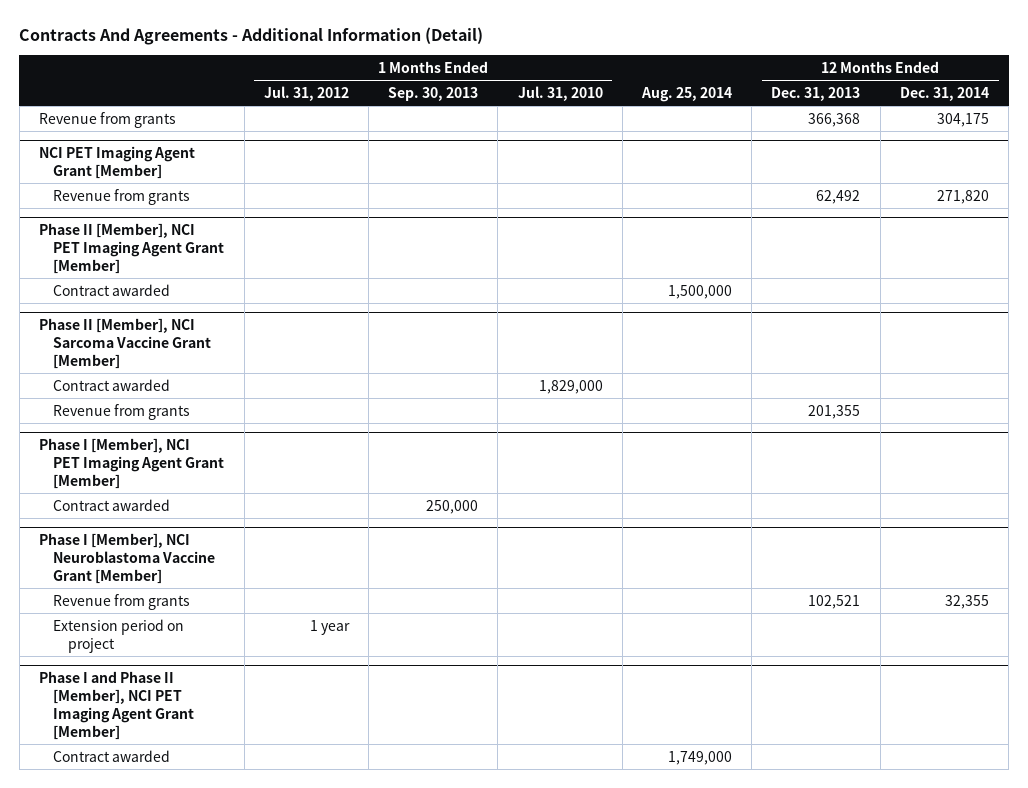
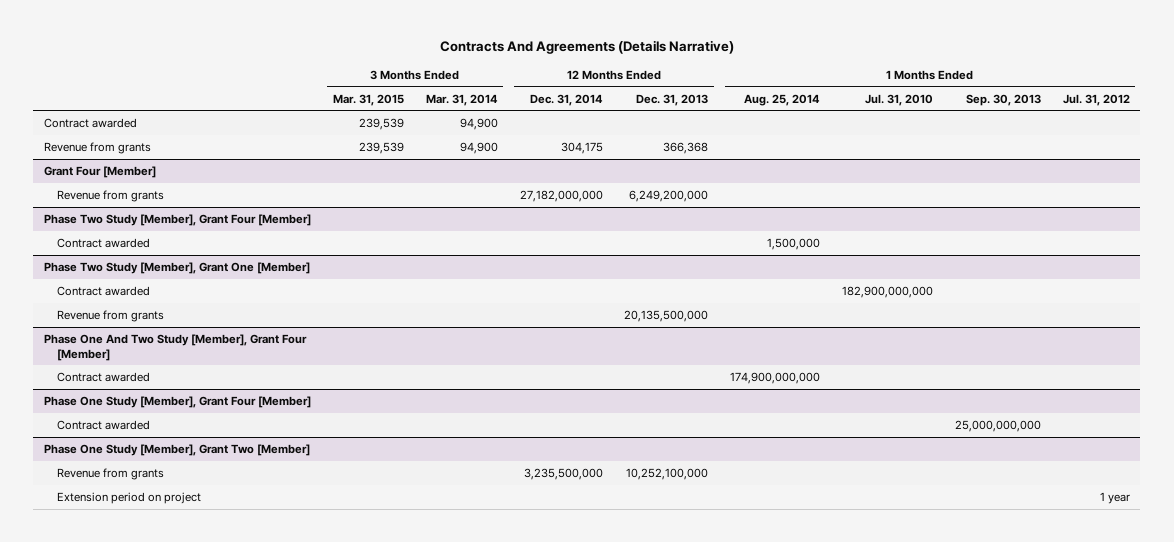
- Contracts And Agreements - Additional Information (Detail)
+ Contracts And Agreements (Details Narrative)
- | 1 Months Ended Jul. 31, 2012 | 1 Months Ended Sep. 30, 2013 | 1 Months Ended Jul. 31, 2010 | Aug. 25, 2014 | 12 Months Ended Dec. 31, 2013 | 12 Months Ended Dec. 31, 2014
+ | 3 Months Ended Mar. 31, 2015 | 3 Months Ended Mar. 31, 2014 | 12 Months Ended Dec. 31, 2014 | 12 Months Ended Dec. 31, 2013 | 1 Months Ended Aug. 25, 2014 | 1 Months Ended Jul. 31, 2010 | 1 Months Ended Sep. 30, 2013 | 1 Months Ended Jul. 31, 2012
+ Contract awarded | 239,539 | 94,900 | | | | | |
- NCI PET Imaging Agent Grant [Member]
- Revenue from grants | | | | | 62,492 | 271,820
- Phase II [Member], NCI PET Imaging Agent Grant [Member]
- Contract awarded | | | | 1,500,000 | |
- Phase II [Member], NCI Sarcoma Vaccine Grant [Member]
- Contract awarded | | | 1,829,000 | | |
- Revenue from grants | | | | | 201,355 |
- Phase I [Member], NCI PET Imaging Agent Grant [Member]
- Contract awarded | | 250,000 | | | |
- Phase I [Member], NCI Neuroblastoma Vaccine Grant [Member]
- Revenue from grants | | | | | 102,521 | 32,355
+ Grant Four [Member]
+ Revenue from grants | | | 27,182,000,000 | 6,249,200,000 | | | |
+ Phase Two Study [Member], Grant Four [Member]
+ Contract awarded | | | | | 1,500,000 | | |
+ Phase Two Study [Member], Grant One [Member]
+ Contract awarded | | | | | | 182,900,000,000 | |
+ Revenue from grants | | | | 20,135,500,000 | | | |
+ Phase One And Two Study [Member], Grant Four [Member]
+ Contract awarded | | | | | 174,900,000,000 | | |
+ Phase One Study [Member], Grant Four [Member]
+ Contract awarded | | | | | | | 25,000,000,000 |
+ Phase One Study [Member], Grant Two [Member]
+ Revenue from grants | | | 3,235,500,000 | 10,252,100,000 | | | |
- Phase I and Phase II [Member], NCI PET Imaging Agent Grant [Member]
- Contract awarded | | | | 1,749,000 | |

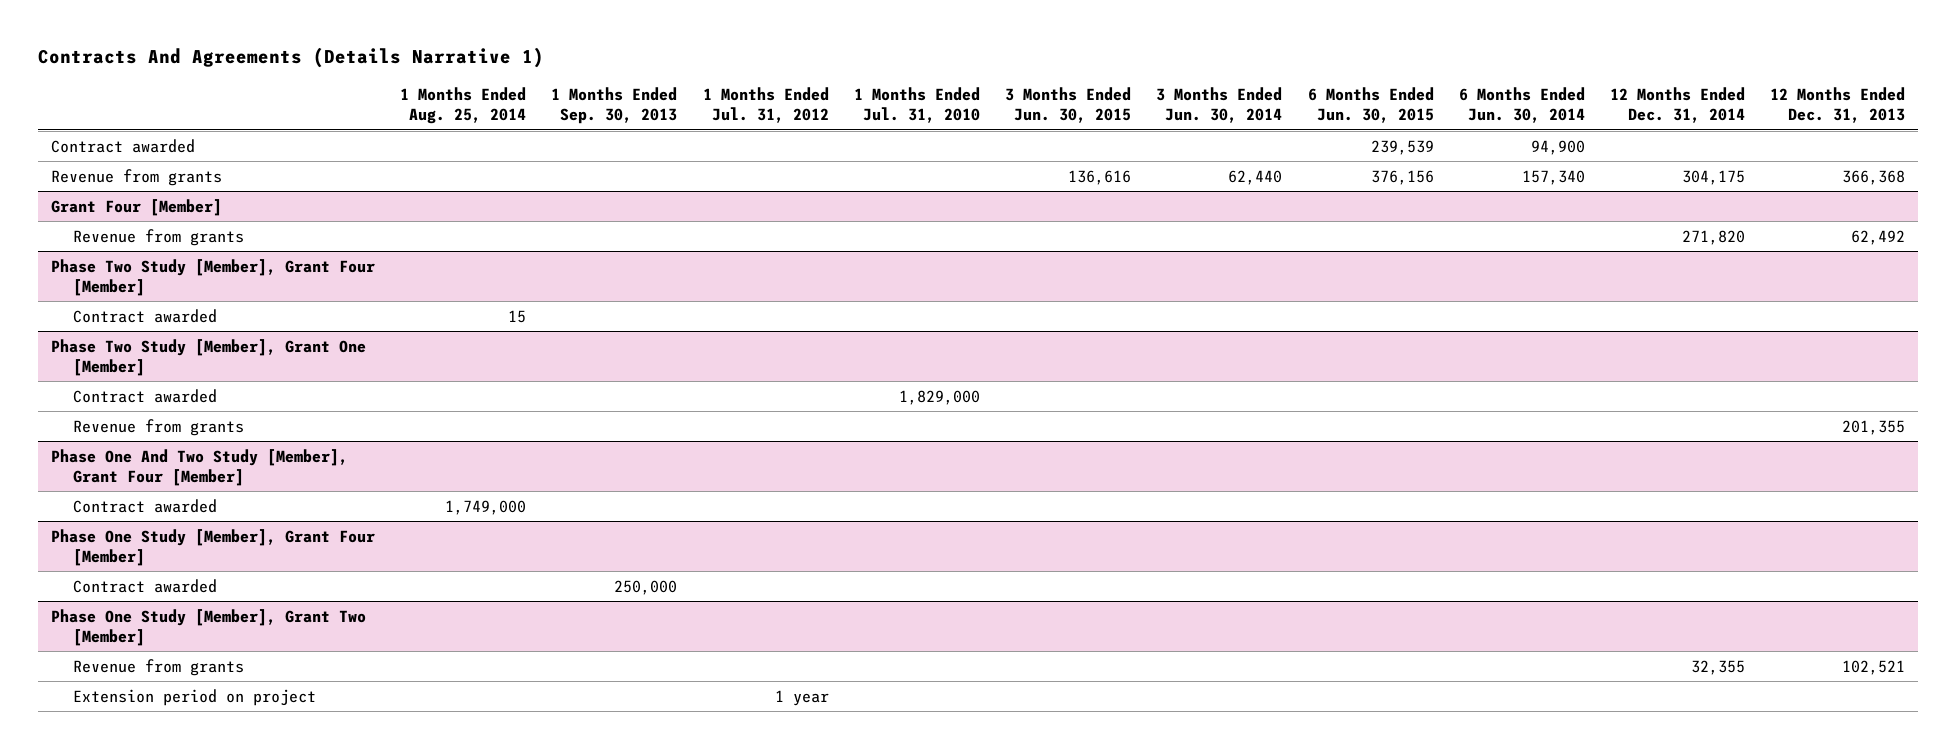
- Contracts And Agreements (Details Narrative)
+ Contracts And Agreements (Details Narrative 1)
- | 3 Months Ended Mar. 31, 2015 | 3 Months Ended Mar. 31, 2014 | 12 Months Ended Dec. 31, 2014 | 12 Months Ended Dec. 31, 2013 | 1 Months Ended Aug. 25, 2014 | 1 Months Ended Jul. 31, 2010 | 1 Months Ended Sep. 30, 2013 | 1 Months Ended Jul. 31, 2012
+ | 1 Months Ended Aug. 25, 2014 | 1 Months Ended Sep. 30, 2013 | 1 Months Ended Jul. 31, 2012 | 1 Months Ended Jul. 31, 2010 | 3 Months Ended Jun. 30, 2015 | 3 Months Ended Jun. 30, 2014 | 6 Months Ended Jun. 30, 2015 | 6 Months Ended Jun. 30, 2014 | 12 Months Ended Dec. 31, 2014 | 12 Months Ended Dec. 31, 2013
@ Grant Four [Member]
- Revenue from grants | | | 27,182,000,000 | 6,249,200,000 | | | |
+ Revenue from grants | | | | | | | | | 271,820 | 62,492
@ Phase Two Study [Member], Grant Four [Member]
- Contract awarded | | | | | 1,500,000 | | |
+ Contract awarded | 15 | | | | | | | | |
@ Phase Two Study [Member], Grant One [Member]
- Contract awarded | | | | | | 182,900,000,000 | |
- Revenue from grants | | | | 20,135,500,000 | | | |
+ Contract awarded | | | | 1,829,000 | | | | | |
+ Revenue from grants | | | | | | | | | | 201,355
@ Phase One And Two Study [Member], Grant Four [Member]
- Contract awarded | | | | | 174,900,000,000 | | |
+ Contract awarded | 1,749,000 | | | | | | | | |
@ Phase One Study [Member], Grant Four [Member]
- Contract awarded | | | | | | | 25,000,000,000 |
+ Contract awarded | | 250,000 | | | | | | | |
@ Phase One Study [Member], Grant Two [Member]
- Revenue from grants | | | 3,235,500,000 | 10,252,100,000 | | | |
+ Revenue from grants | | | | | | | | | 32,355 | 102,521

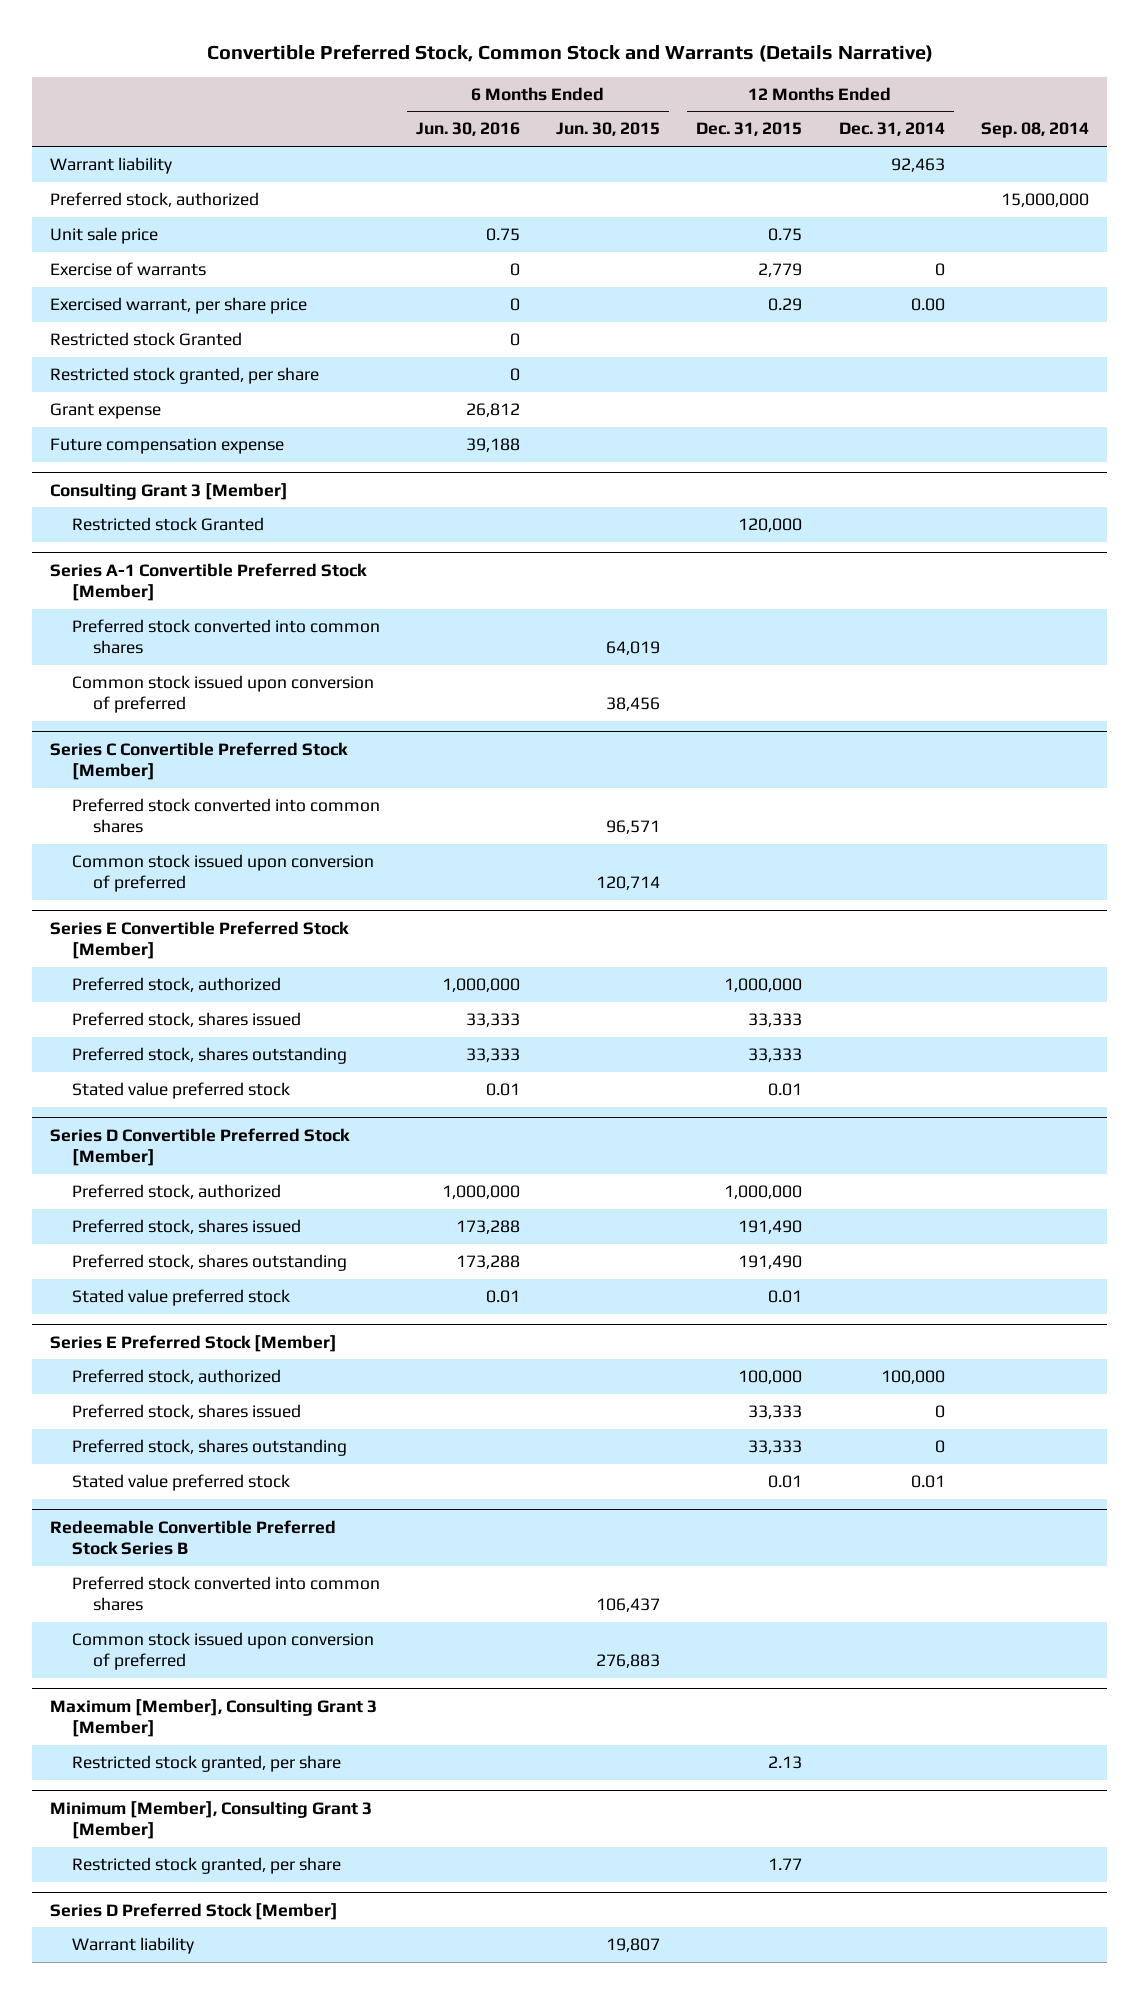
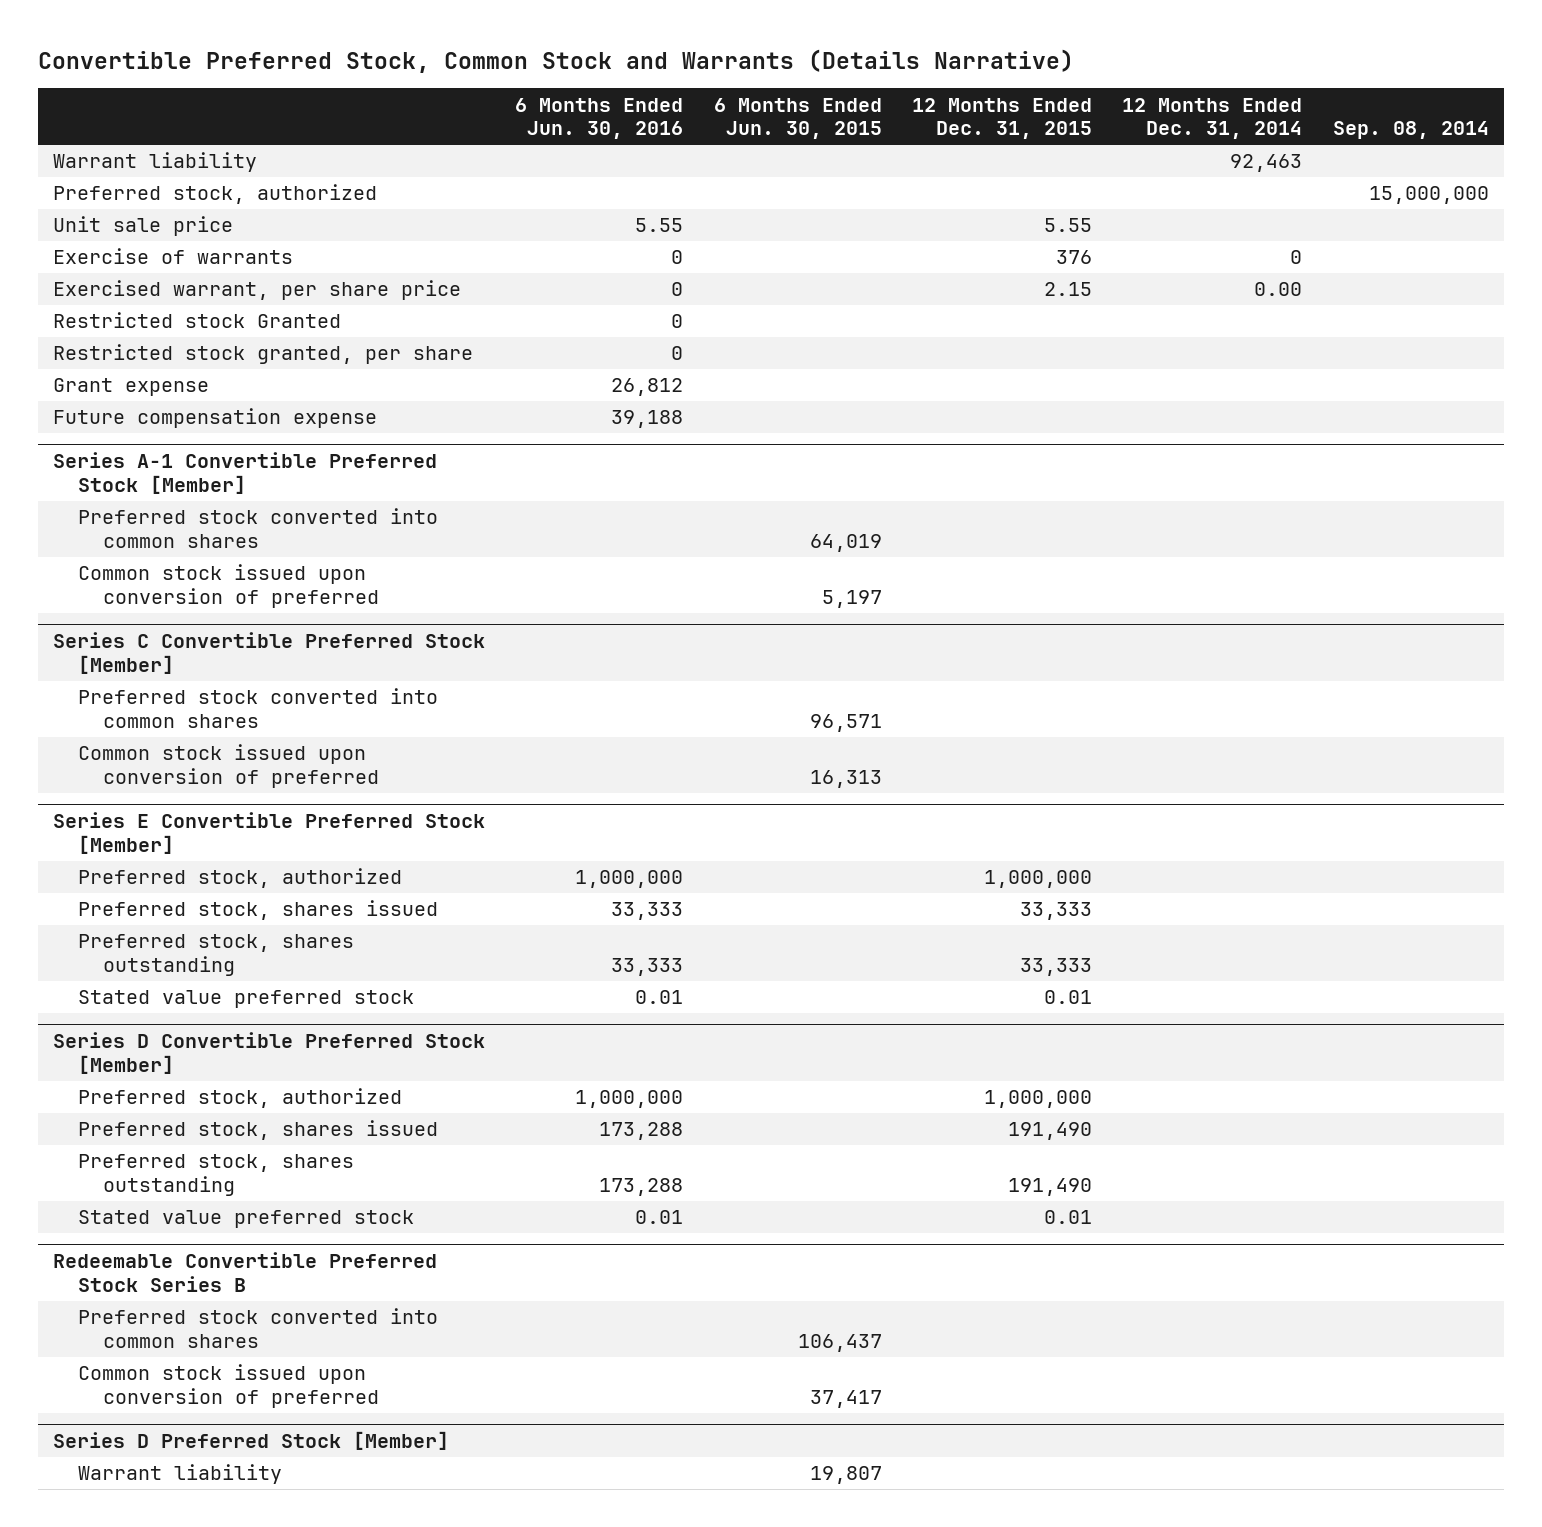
- Unit sale price | 0.75 | | 0.75 | |
- Exercise of warrants | 0 | | 2,779 | 0 |
- Exercised warrant, per share price | 0 | | 0.29 | 0.00 |
+ Unit sale price | 5.55 | | 5.55 | |
+ Exercise of warrants | 0 | | 376 | 0 |
+ Exercised warrant, per share price | 0 | | 2.15 | 0.00 |
- Consulting Grant 3 [Member]
- Restricted stock Granted | | | 120,000 | |
@ Series A-1 Convertible Preferred Stock [Member]
- Common stock issued upon conversion of preferred | | 38,456 | | |
+ Common stock issued upon conversion of preferred | | 5,197 | | |
@ Series C Convertible Preferred Stock [Member]
- Common stock issued upon conversion of preferred | | 120,714 | | |
+ Common stock issued upon conversion of preferred | | 16,313 | | |
- Series E Preferred Stock [Member]
- Preferred stock, authorized | | | 100,000 | 100,000 |
- Preferred stock, shares issued | | | 33,333 | 0 |
- Preferred stock, shares outstanding | | | 33,333 | 0 |
- Stated value preferred stock | | | 0.01 | 0.01 |
@ Redeemable Convertible Preferred Stock Series B
- Common stock issued upon conversion of preferred | | 276,883 | | |
- Maximum [Member], Consulting Grant 3 [Member]
- Restricted stock granted, per share | | | 2.13 | |
- Minimum [Member], Consulting Grant 3 [Member]
- Restricted stock granted, per share | | | 1.77 | |
@ Redeemable Convertible Preferred Stock Series B
+ Common stock issued upon conversion of preferred | | 37,417 | | |

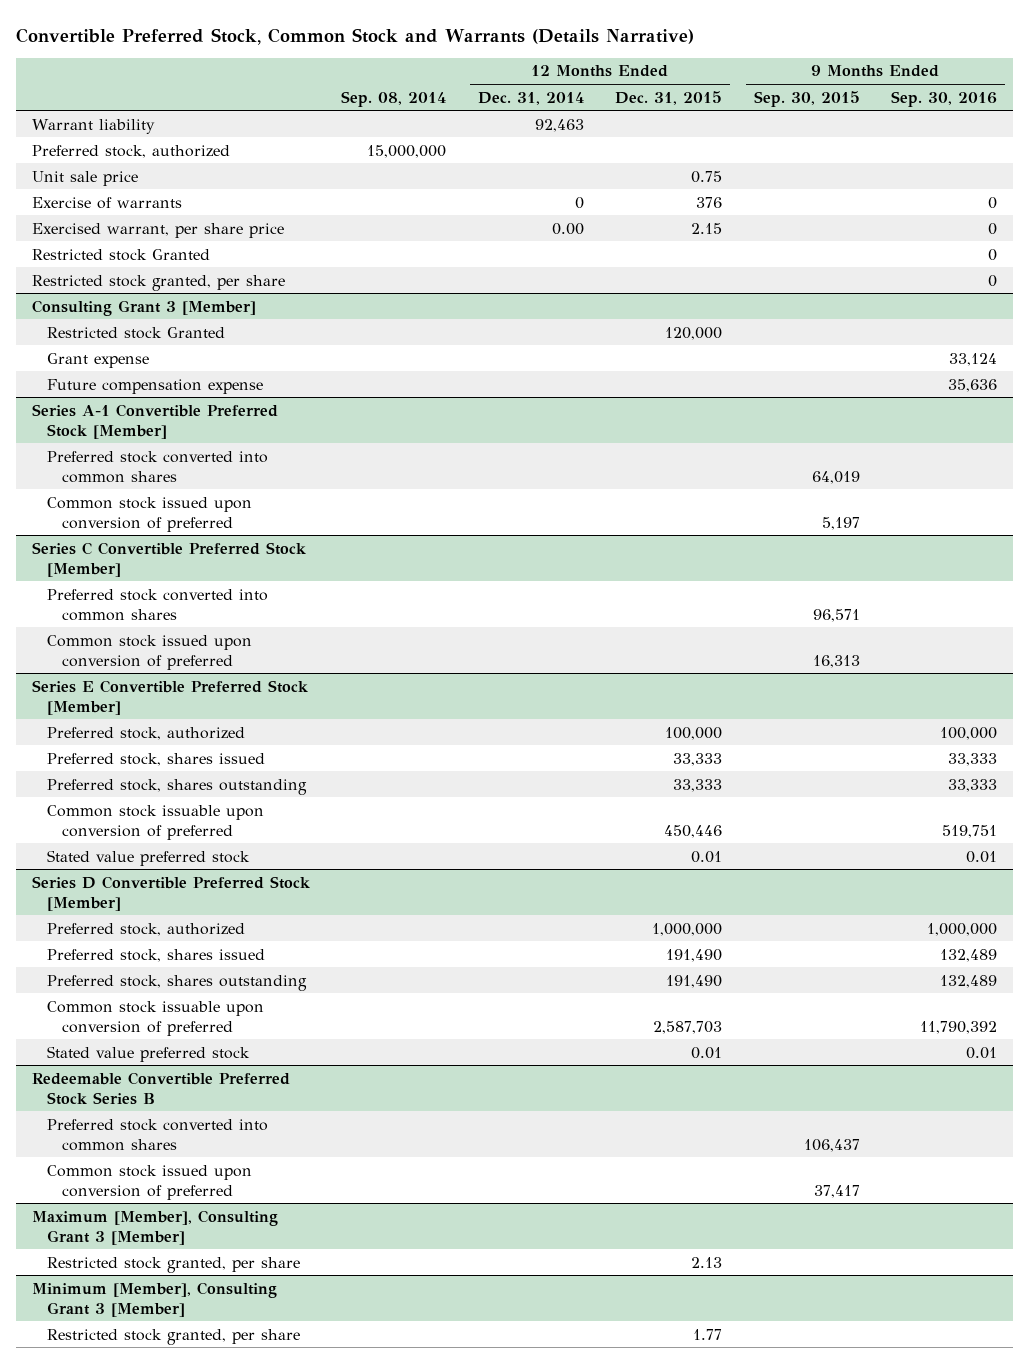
- | 6 Months Ended Jun. 30, 2016 | 6 Months Ended Jun. 30, 2015 | 12 Months Ended Dec. 31, 2015 | 12 Months Ended Dec. 31, 2014 | Sep. 08, 2014
+ | Sep. 08, 2014 | 12 Months Ended Dec. 31, 2014 | 12 Months Ended Dec. 31, 2015 | 9 Months Ended Sep. 30, 2015 | 9 Months Ended Sep. 30, 2016
- Unit sale price | 5.55 | | 5.55 | |
+ Unit sale price | | | 0.75 | |
- Grant expense | 26,812 | | | |
- Future compensation expense | 39,188 | | | |
+ Consulting Grant 3 [Member]
+ Restricted stock Granted | | | 120,000 | |
+ Grant expense | | | | | 33,124
+ Future compensation expense | | | | | 35,636
@ Series E Convertible Preferred Stock [Member]
- Preferred stock, authorized | 1,000,000 | | 1,000,000 | |
+ Preferred stock, authorized | | | 100,000 | | 100,000
+ Common stock issuable upon conversion of preferred | | | 450,446 | | 519,751
@ Series D Convertible Preferred Stock [Member]
+ Common stock issuable upon conversion of preferred | | | 2,587,703 | | 11,790,392
- Series D Preferred Stock [Member]
- Warrant liability | | 19,807 | | |
+ Maximum [Member], Consulting Grant 3 [Member]
+ Restricted stock granted, per share | | | 2.13 | |
+ Minimum [Member], Consulting Grant 3 [Member]
+ Restricted stock granted, per share | | | 1.77 | |

